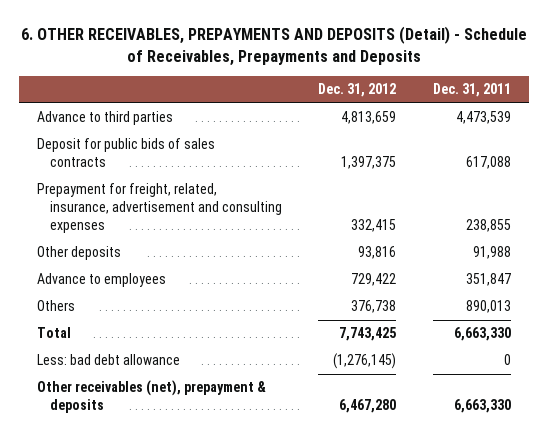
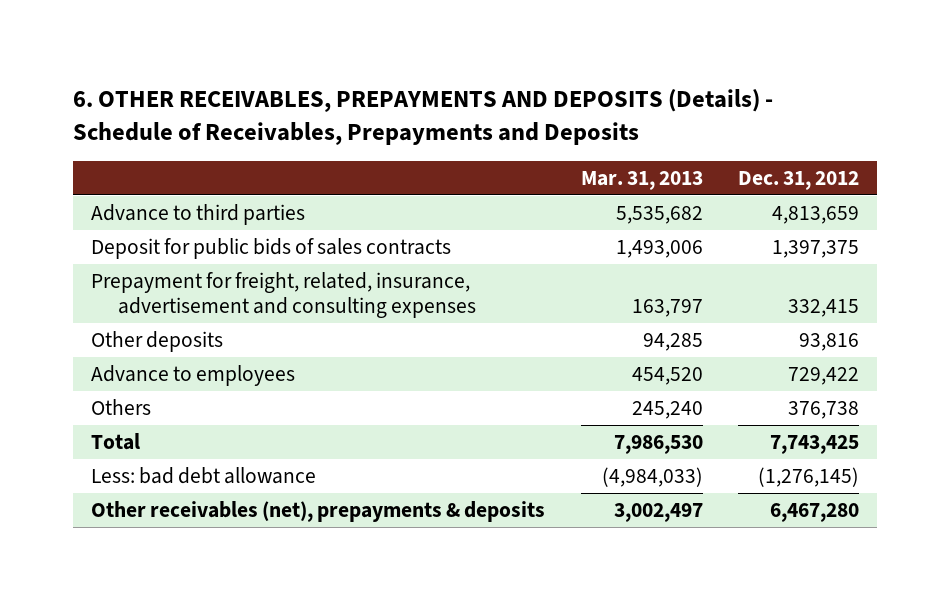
- 6. OTHER RECEIVABLES, PREPAYMENTS AND DEPOSITS (Detail) - Schedule of Receivables, Prepayments and Deposits
+ 6. OTHER RECEIVABLES, PREPAYMENTS AND DEPOSITS (Details) - Schedule of Receivables, Prepayments and Deposits
- | Dec. 31, 2012 | Dec. 31, 2011
+ | Mar. 31, 2013 | Dec. 31, 2012
- Other receivables (net), prepayment & deposits | 6,467,280 | 6,663,330
+ Other receivables (net), prepayments & deposits | 3,002,497 | 6,467,280

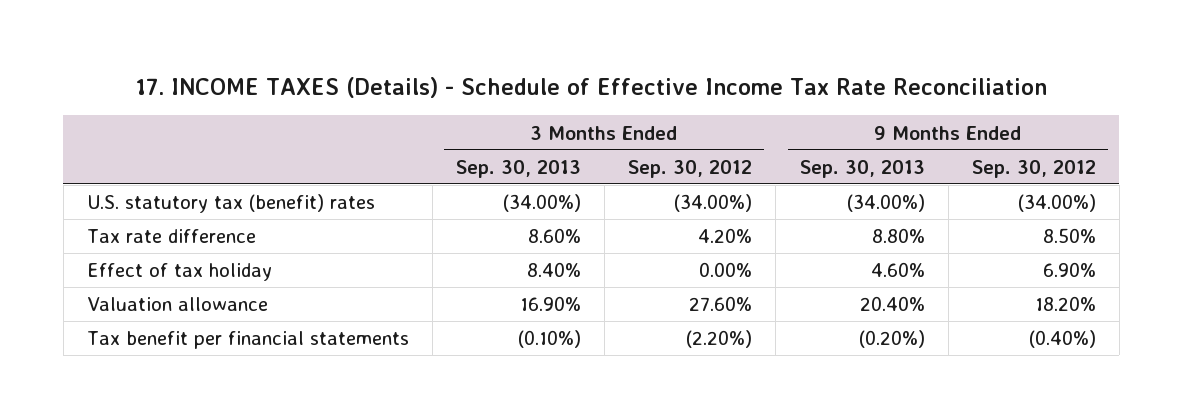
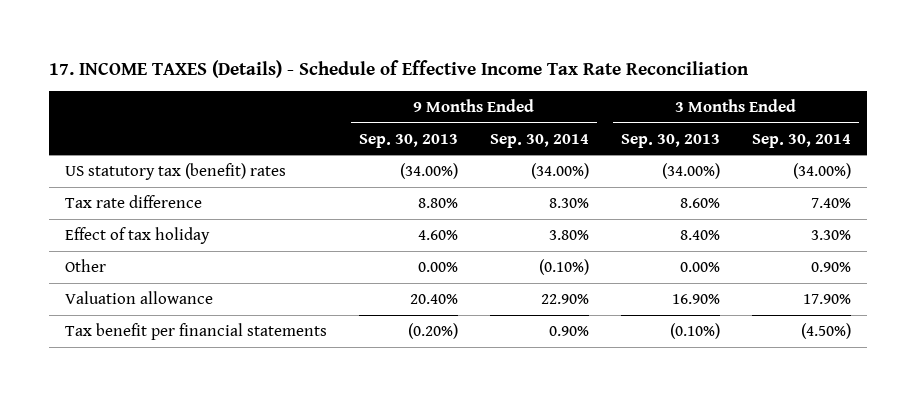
- | 3 Months Ended Sep. 30, 2013 | 3 Months Ended Sep. 30, 2012 | 9 Months Ended Sep. 30, 2013 | 9 Months Ended Sep. 30, 2012
+ | 9 Months Ended Sep. 30, 2013 | 9 Months Ended Sep. 30, 2014 | 3 Months Ended Sep. 30, 2013 | 3 Months Ended Sep. 30, 2014
- U.S. statutory tax (benefit) rates | (34.00%) | (34.00%) | (34.00%) | (34.00%)
+ US statutory tax (benefit) rates | (34.00%) | (34.00%) | (34.00%) | (34.00%)
+ Other | 0.00% | (0.10%) | 0.00% | 0.90%

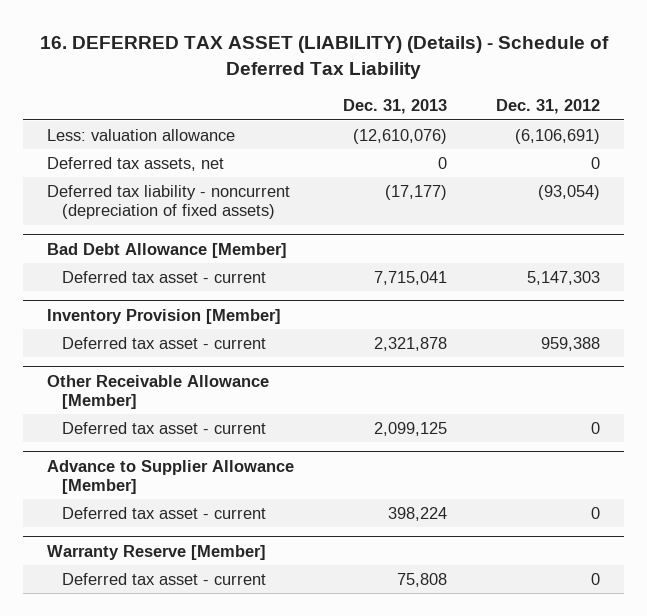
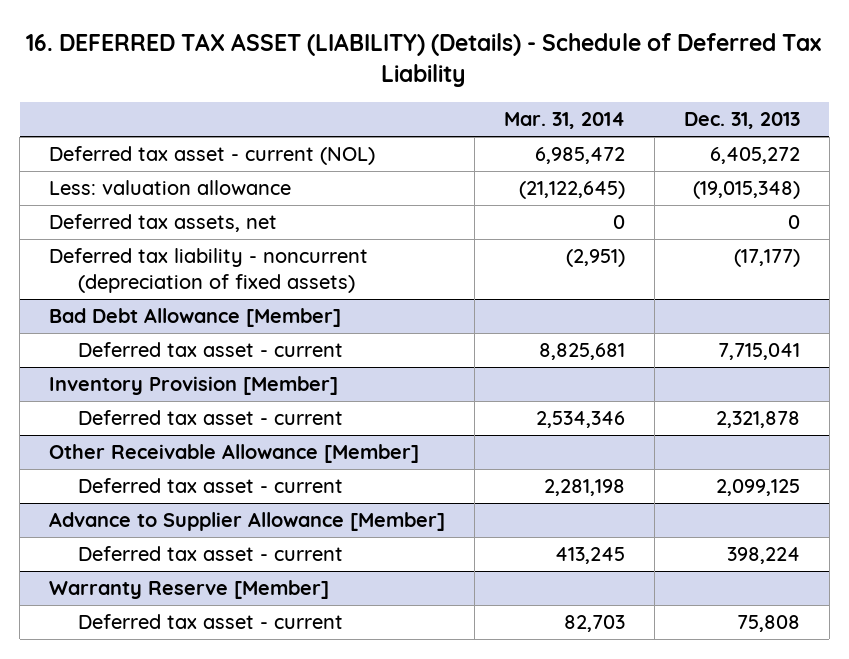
- | Dec. 31, 2013 | Dec. 31, 2012
+ | Mar. 31, 2014 | Dec. 31, 2013
- Less: valuation allowance | (12,610,076) | (6,106,691)
+ Deferred tax asset - current (NOL) | 6,985,472 | 6,405,272
+ Less: valuation allowance | (21,122,645) | (19,015,348)

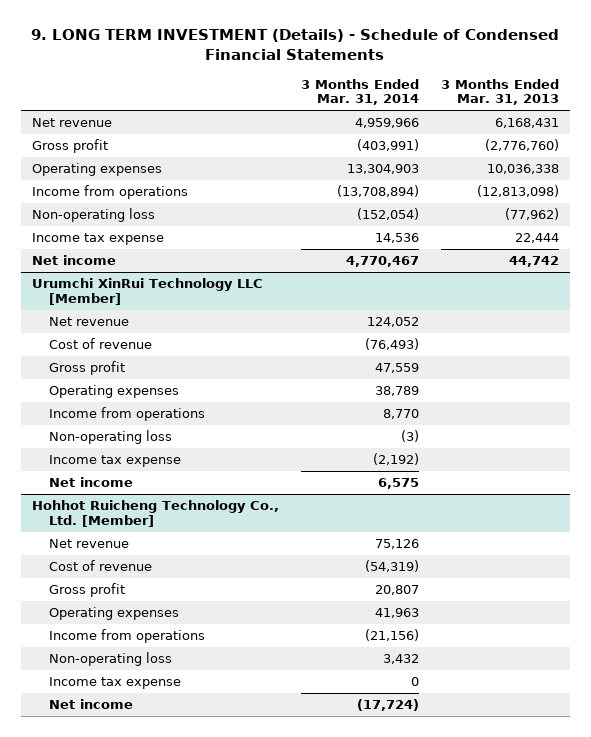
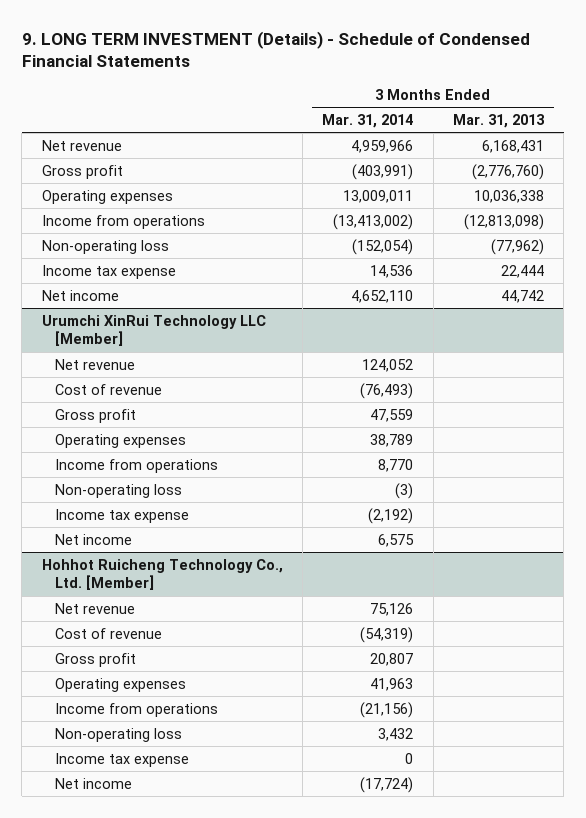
- Operating expenses | 13,304,903 | 10,036,338
- Income from operations | (13,708,894) | (12,813,098)
+ Operating expenses | 13,009,011 | 10,036,338
+ Income from operations | (13,413,002) | (12,813,098)
- Net income | 4,770,467 | 44,742
+ Net income | 4,652,110 | 44,742

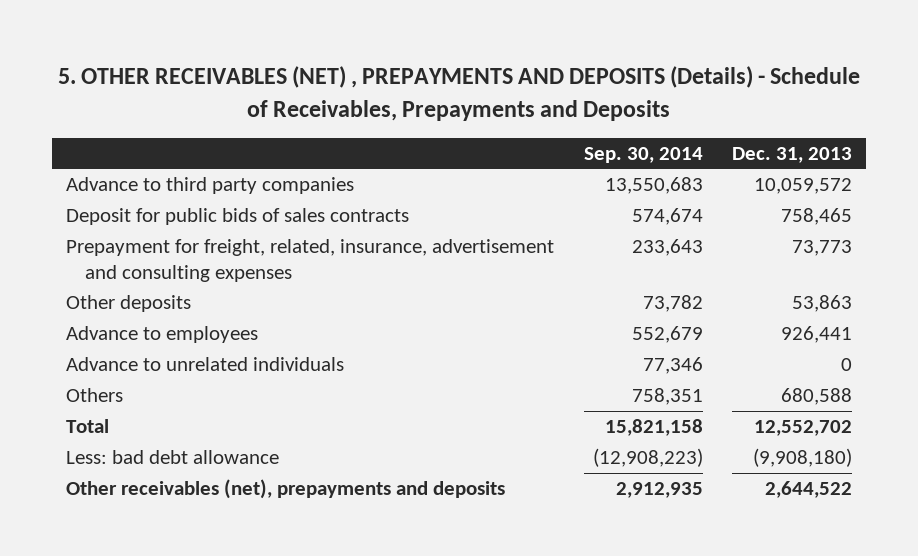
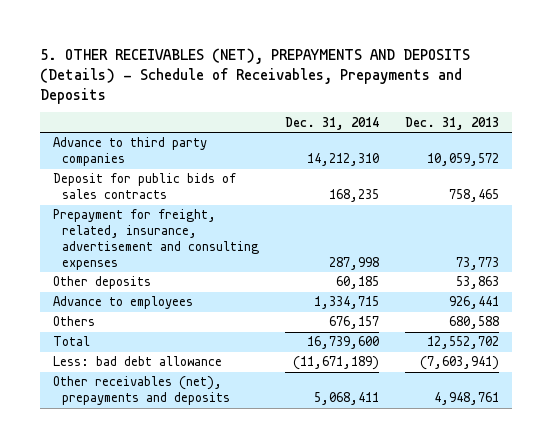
- 5. OTHER RECEIVABLES (NET) , PREPAYMENTS AND DEPOSITS (Details) - Schedule of Receivables, Prepayments and Deposits
+ 5. OTHER RECEIVABLES (NET), PREPAYMENTS AND DEPOSITS (Details) - Schedule of Receivables, Prepayments and Deposits
- | Sep. 30, 2014 | Dec. 31, 2013
+ | Dec. 31, 2014 | Dec. 31, 2013
- Advance to unrelated individuals | 77,346 | 0
- Less: bad debt allowance | (12,908,223) | (9,908,180)
- Other receivables (net), prepayments and deposits | 2,912,935 | 2,644,522
+ Less: bad debt allowance | (11,671,189) | (7,603,941)
+ Other receivables (net), prepayments and deposits | 5,068,411 | 4,948,761

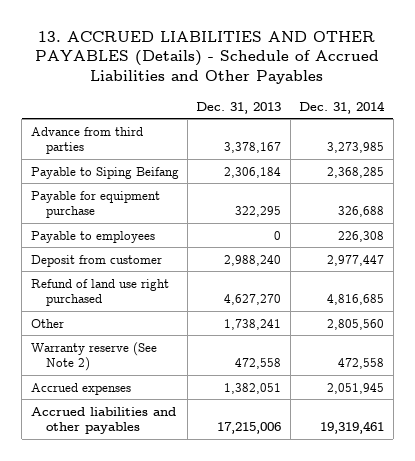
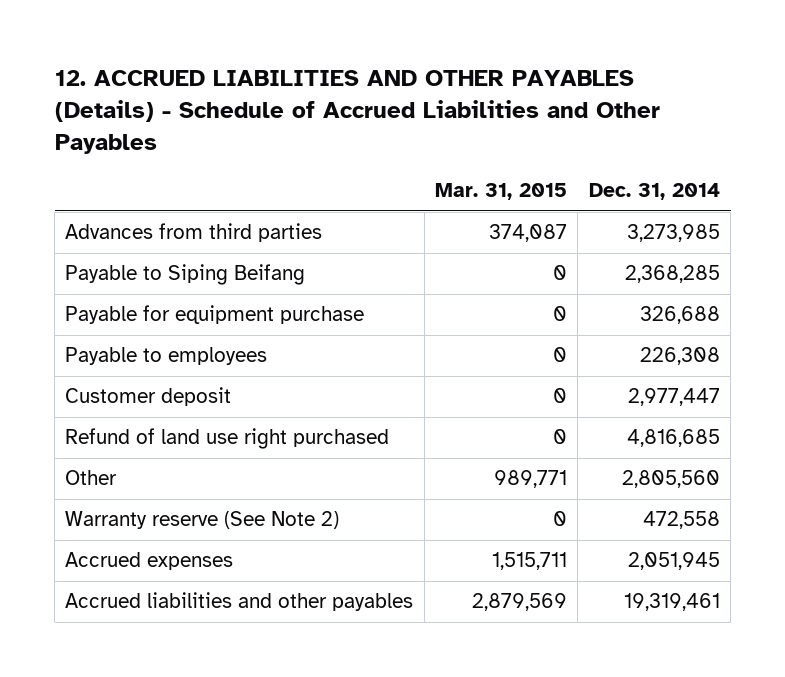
- 13. ACCRUED LIABILITIES AND OTHER PAYABLES (Details) - Schedule of Accrued Liabilities and Other Payables
+ 12. ACCRUED LIABILITIES AND OTHER PAYABLES (Details) - Schedule of Accrued Liabilities and Other Payables
- | Dec. 31, 2013 | Dec. 31, 2014
+ | Mar. 31, 2015 | Dec. 31, 2014
- Advance from third parties | 3,378,167 | 3,273,985
+ Advances from third parties | 374,087 | 3,273,985
- Deposit from customer | 2,988,240 | 2,977,447
+ Customer deposit | 0 | 2,977,447

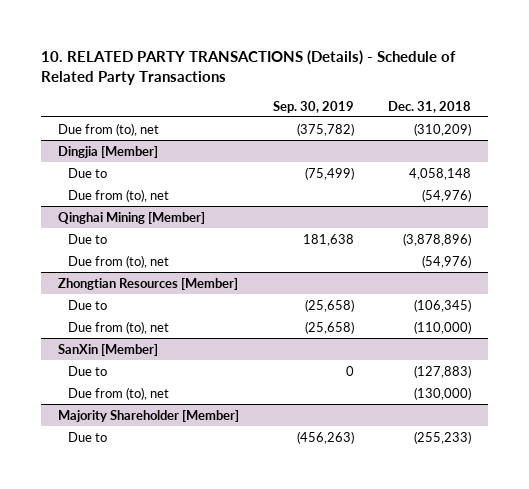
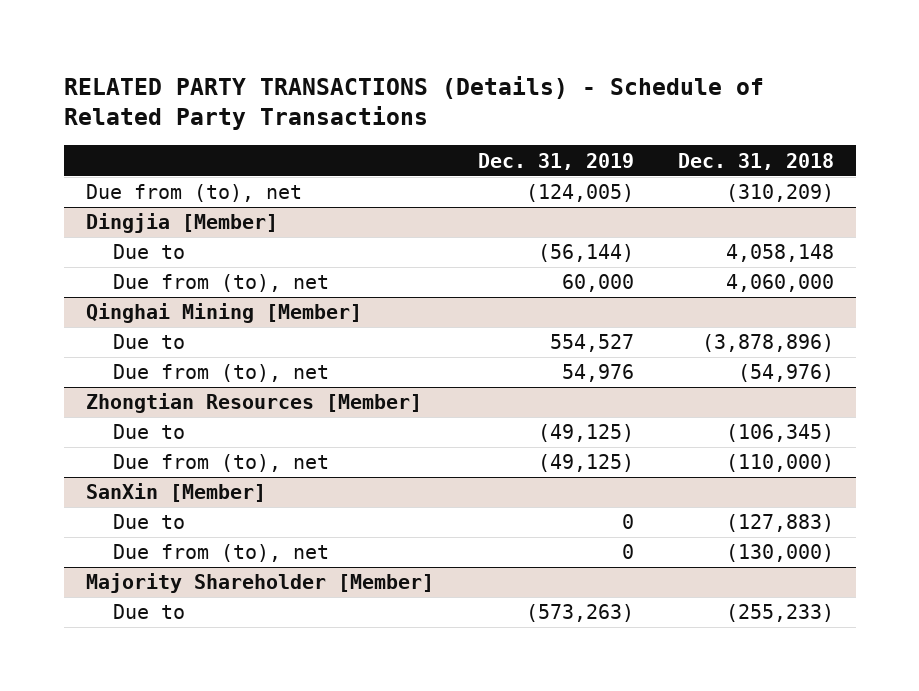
- 10. RELATED PARTY TRANSACTIONS (Details) - Schedule of Related Party Transactions
+ RELATED PARTY TRANSACTIONS (Details) - Schedule of Related Party Transactions
- | Sep. 30, 2019 | Dec. 31, 2018
+ | Dec. 31, 2019 | Dec. 31, 2018
@ Dingjia [Member]
- Due from (to), net | | (54,976)
+ Due from (to), net | 60,000 | 4,060,000

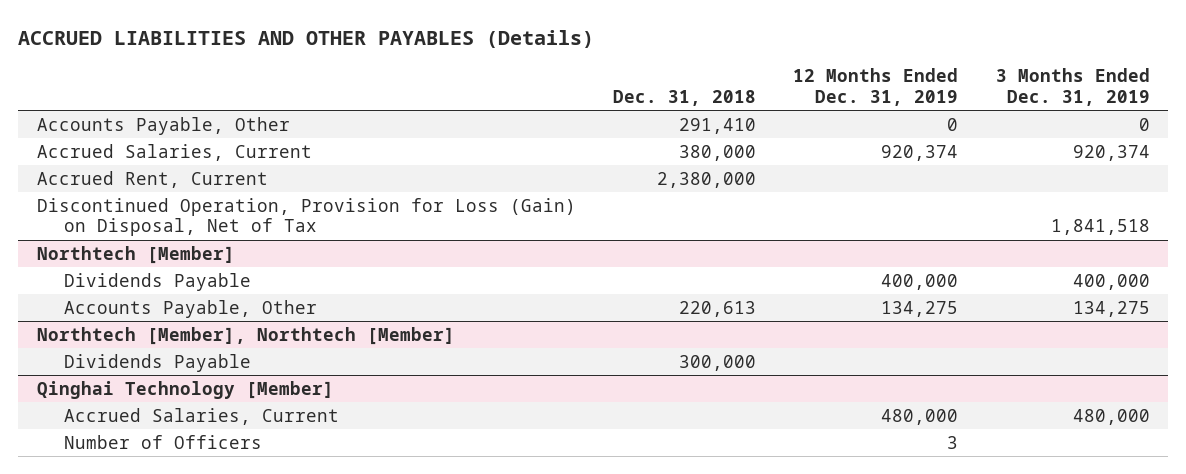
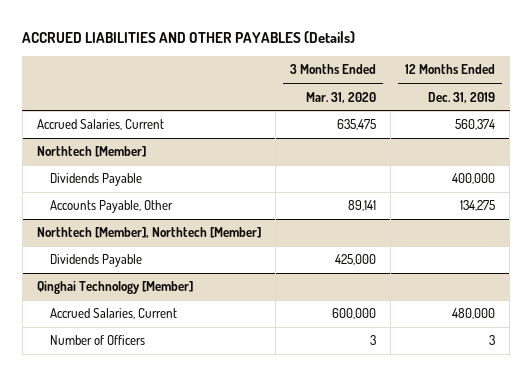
- | Dec. 31, 2018 | 12 Months Ended Dec. 31, 2019 | 3 Months Ended Dec. 31, 2019
+ | 3 Months Ended Mar. 31, 2020 | 12 Months Ended Dec. 31, 2019
- Accounts Payable, Other | 291,410 | 0 | 0
- Accrued Salaries, Current | 380,000 | 920,374 | 920,374
- Accrued Rent, Current | 2,380,000 | |
- Discontinued Operation, Provision for Loss (Gain) on Disposal, Net of Tax | | | 1,841,518
+ Accrued Salaries, Current | 635,475 | 560,374

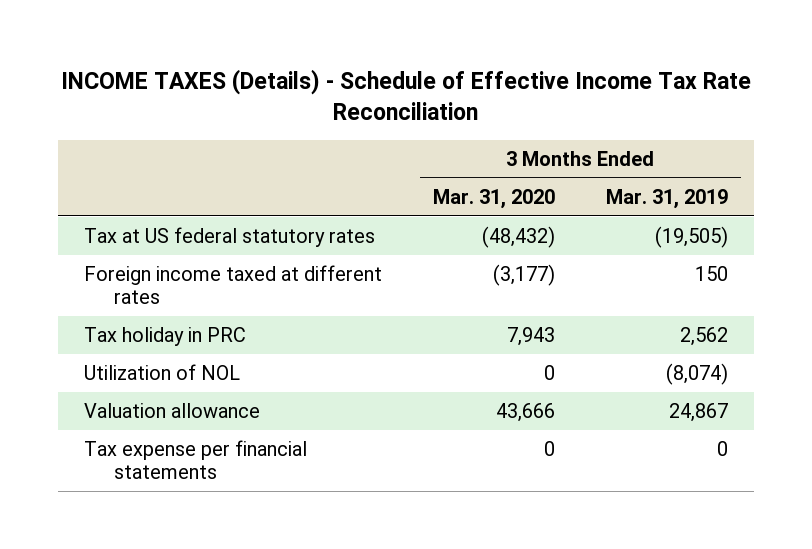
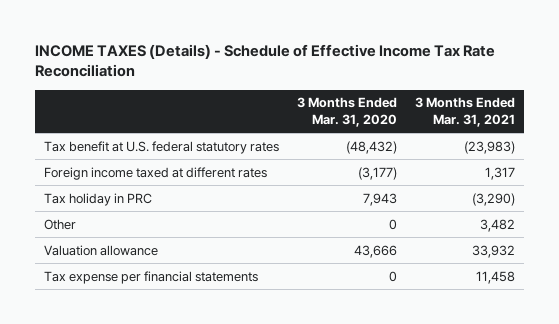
- | 3 Months Ended Mar. 31, 2020 | 3 Months Ended Mar. 31, 2019
+ | 3 Months Ended Mar. 31, 2020 | 3 Months Ended Mar. 31, 2021
- Tax at US federal statutory rates | (48,432) | (19,505)
+ Tax benefit at U.S. federal statutory rates | (48,432) | (23,983)
- Utilization of NOL | 0 | (8,074)
+ Other | 0 | 3,482

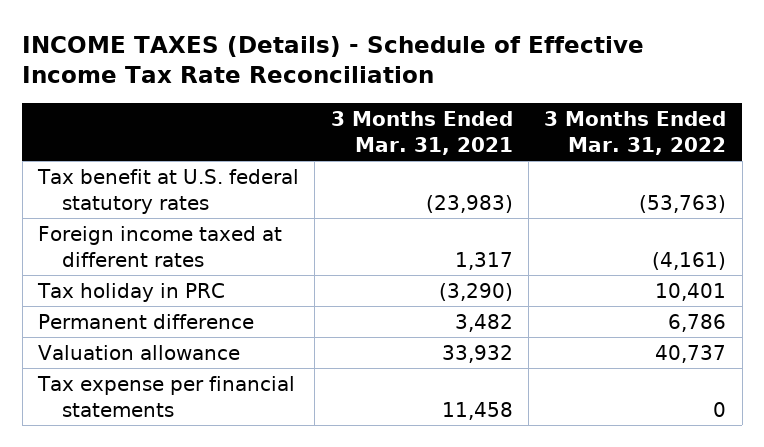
- | 3 Months Ended Mar. 31, 2020 | 3 Months Ended Mar. 31, 2021
+ | 3 Months Ended Mar. 31, 2021 | 3 Months Ended Mar. 31, 2022
- Other | 0 | 3,482
+ Permanent difference | 3,482 | 6,786

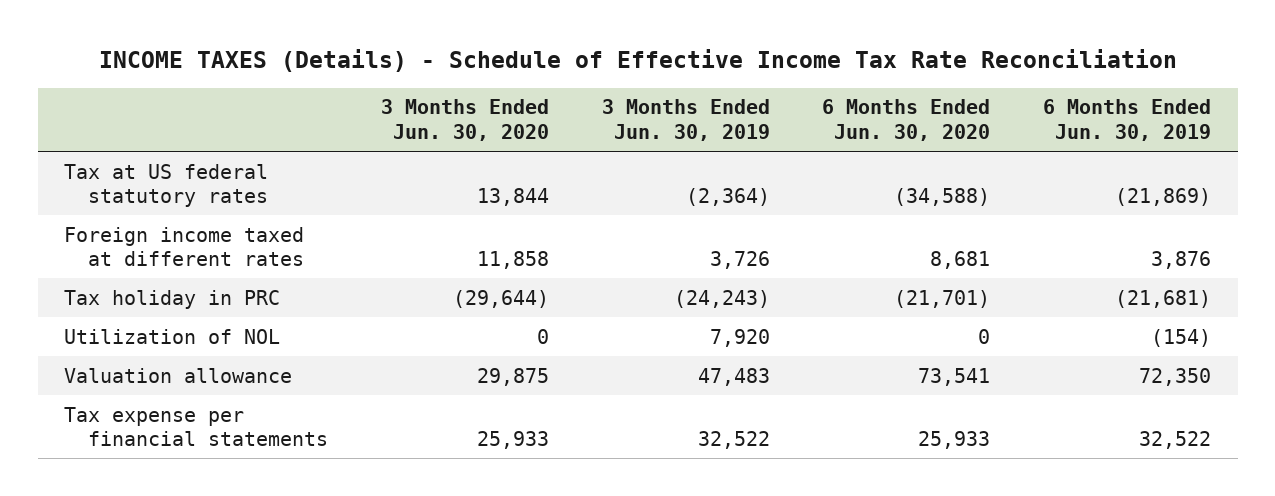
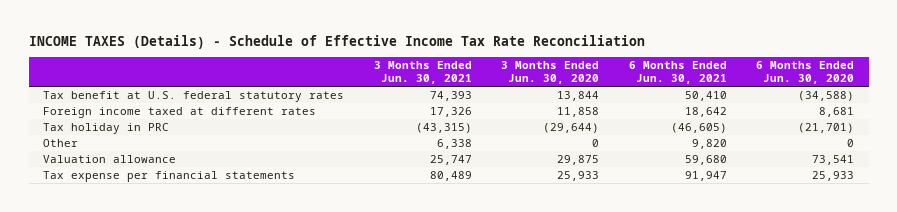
- | 3 Months Ended Jun. 30, 2020 | 3 Months Ended Jun. 30, 2019 | 6 Months Ended Jun. 30, 2020 | 6 Months Ended Jun. 30, 2019
+ | 3 Months Ended Jun. 30, 2021 | 3 Months Ended Jun. 30, 2020 | 6 Months Ended Jun. 30, 2021 | 6 Months Ended Jun. 30, 2020
- Tax at US federal statutory rates | 13,844 | (2,364) | (34,588) | (21,869)
+ Tax benefit at U.S. federal statutory rates | 74,393 | 13,844 | 50,410 | (34,588)
- Utilization of NOL | 0 | 7,920 | 0 | (154)
+ Other | 6,338 | 0 | 9,820 | 0

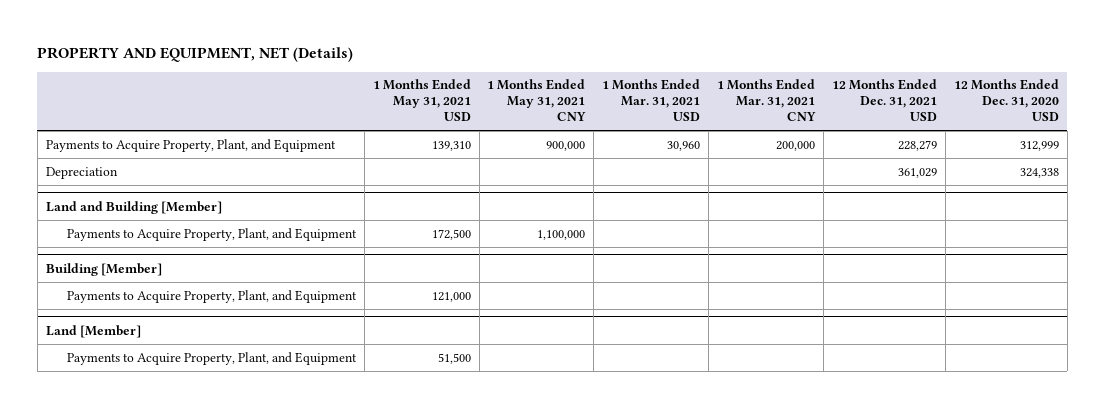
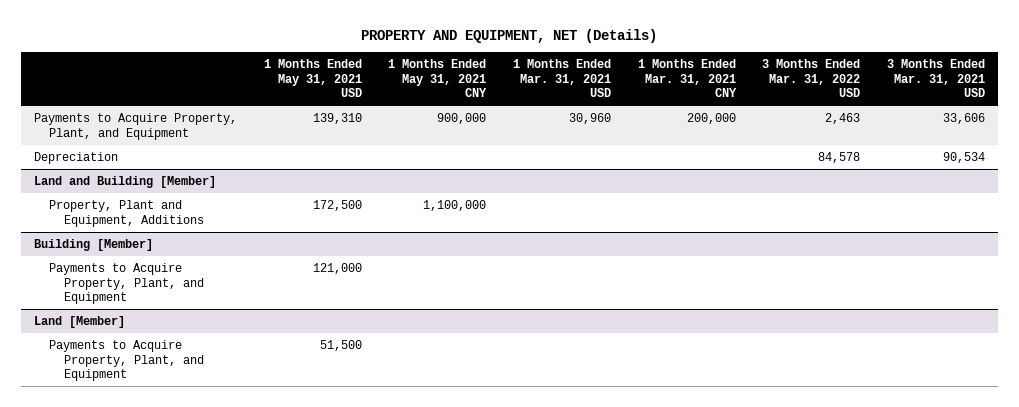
- | 1 Months Ended May 31, 2021 USD | 1 Months Ended May 31, 2021 CNY | 1 Months Ended Mar. 31, 2021 USD | 1 Months Ended Mar. 31, 2021 CNY | 12 Months Ended Dec. 31, 2021 USD | 12 Months Ended Dec. 31, 2020 USD
+ | 1 Months Ended May 31, 2021 USD | 1 Months Ended May 31, 2021 CNY | 1 Months Ended Mar. 31, 2021 USD | 1 Months Ended Mar. 31, 2021 CNY | 3 Months Ended Mar. 31, 2022 USD | 3 Months Ended Mar. 31, 2021 USD
@ Land and Building [Member]
- Payments to Acquire Property, Plant, and Equipment | 172,500 | 1,100,000 | | | |
+ Property, Plant and Equipment, Additions | 172,500 | 1,100,000 | | | |

